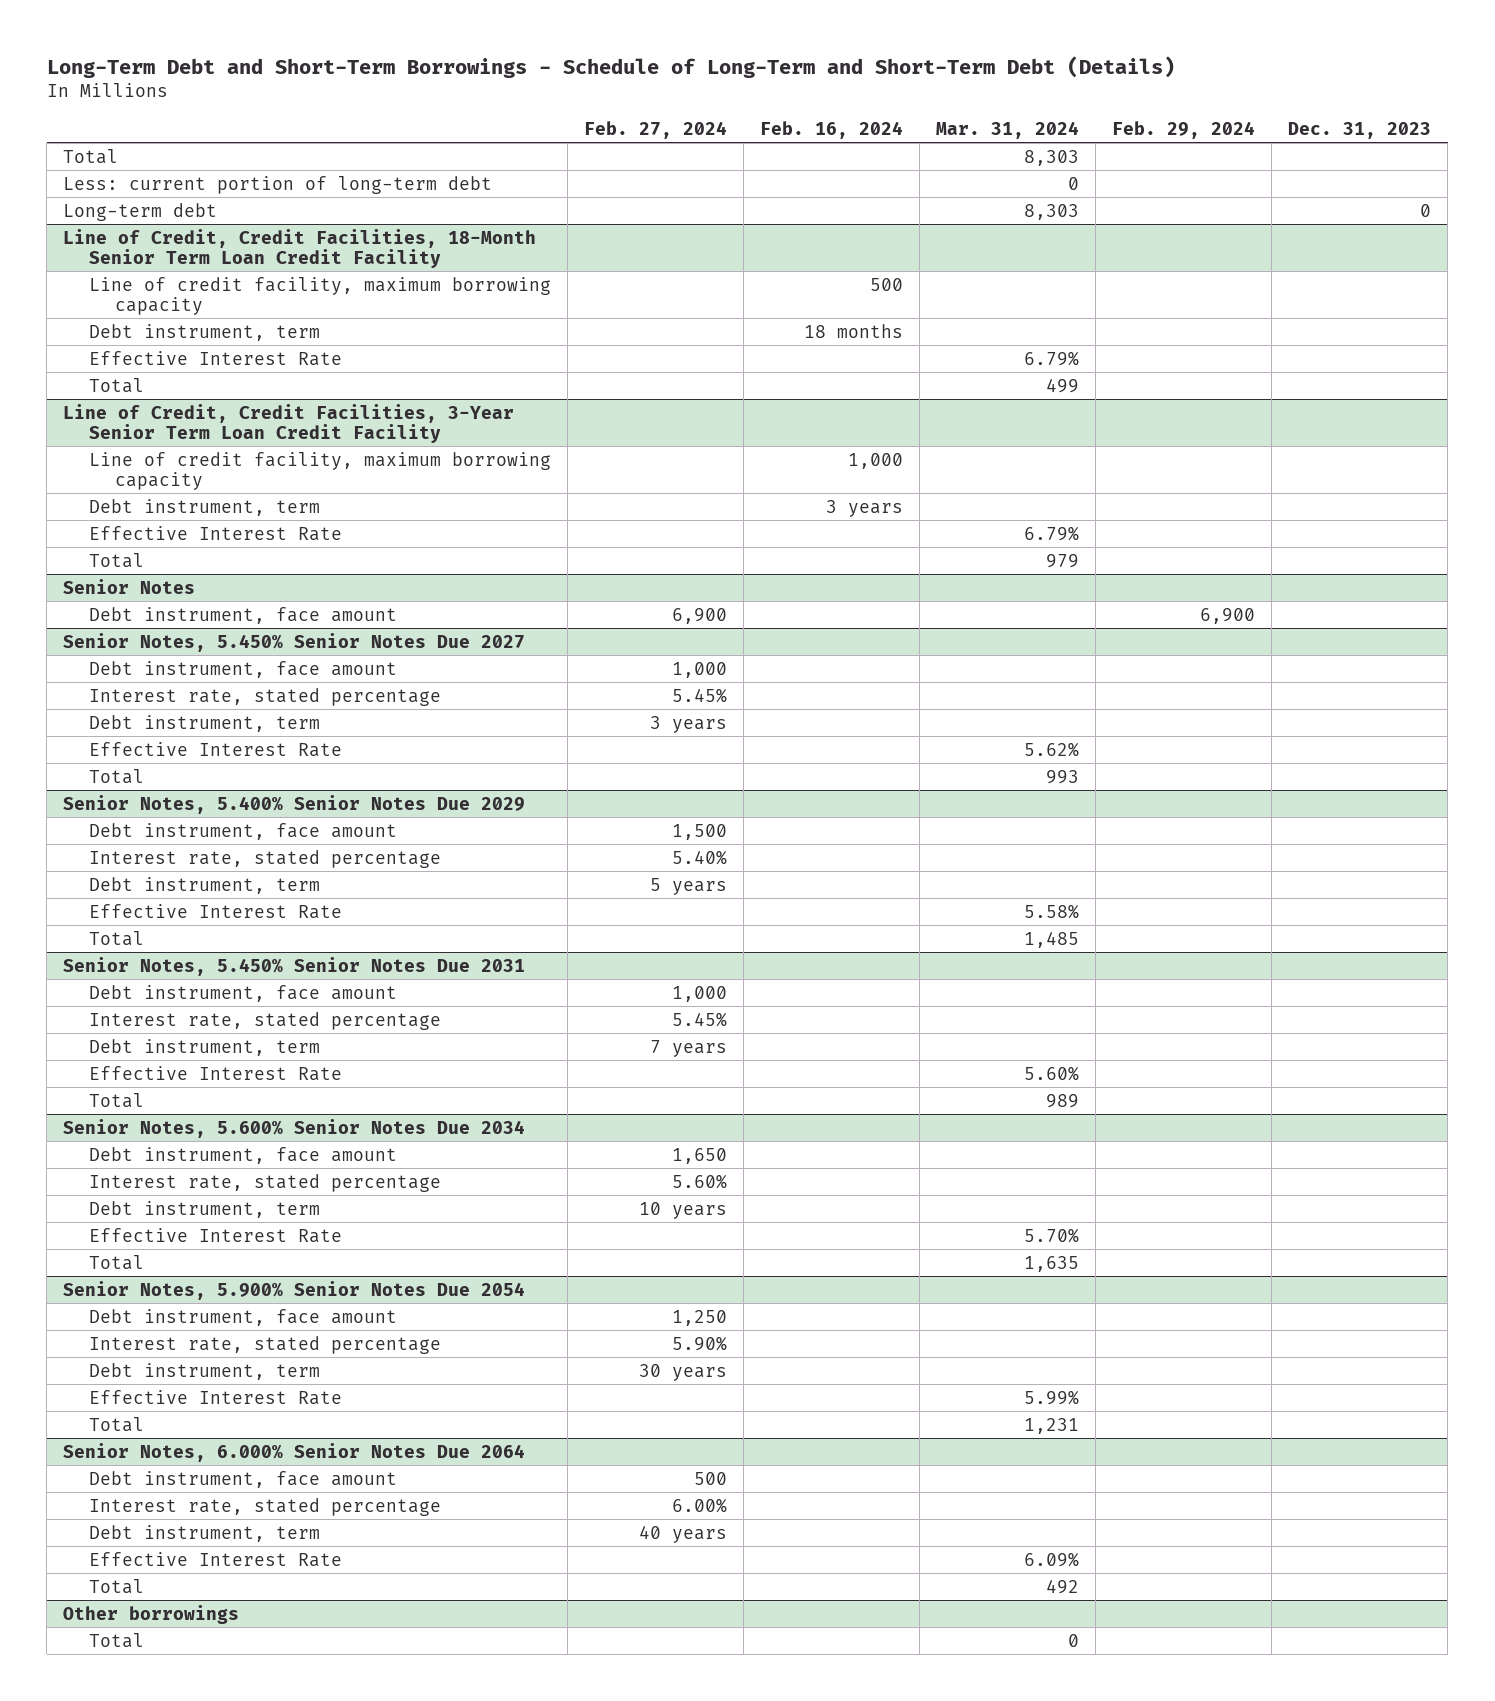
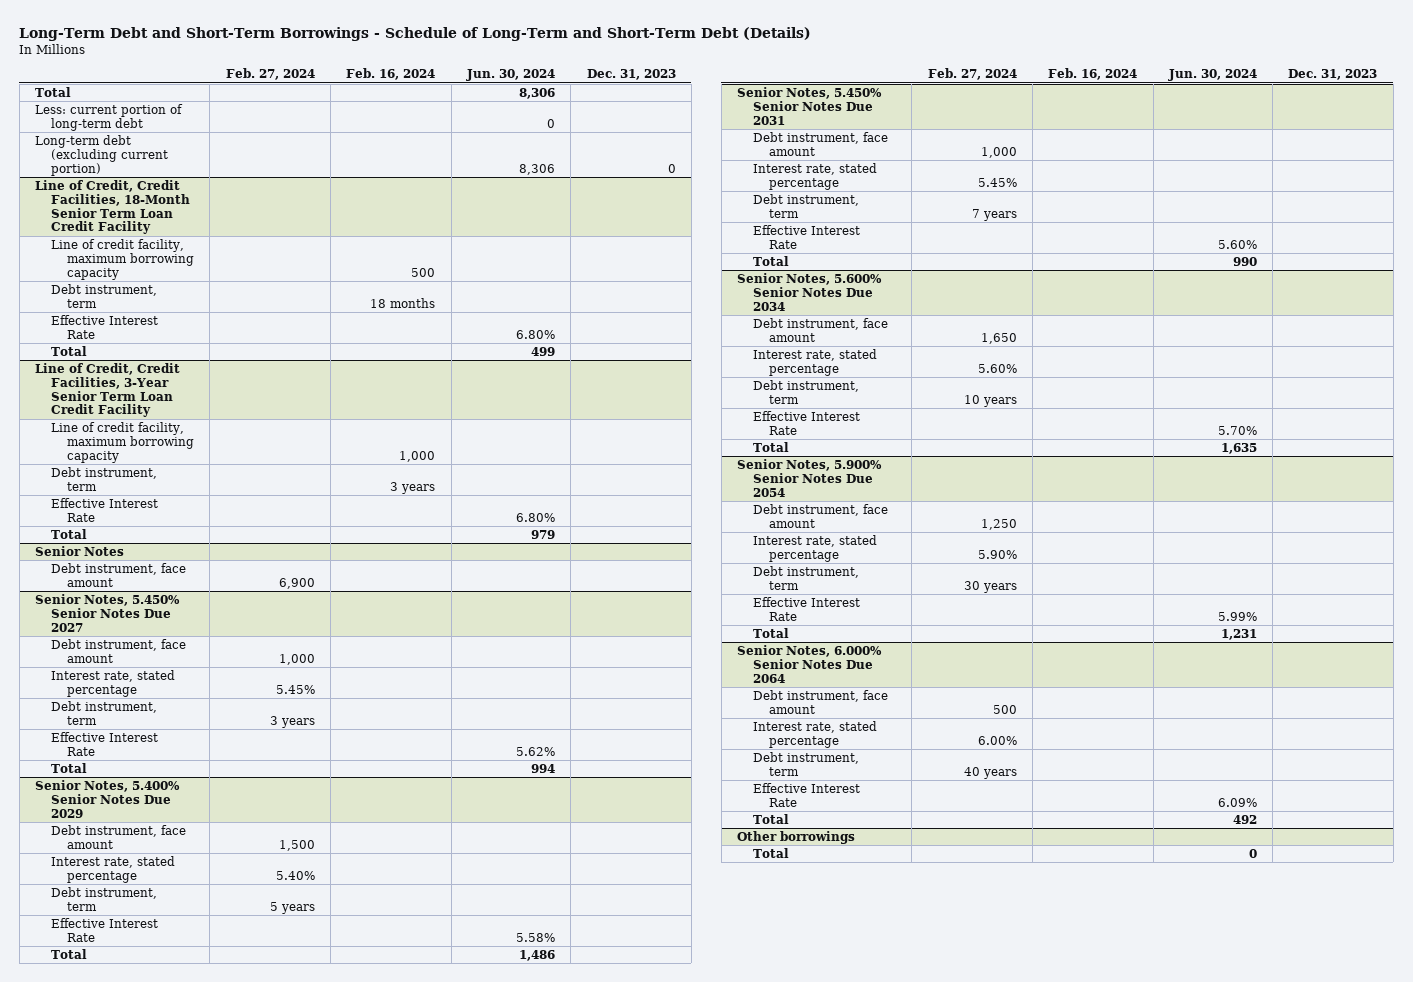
- | Feb. 27, 2024 | Feb. 16, 2024 | Mar. 31, 2024 | Feb. 29, 2024 | Dec. 31, 2023
+ | Feb. 27, 2024 | Feb. 16, 2024 | Jun. 30, 2024 | Dec. 31, 2023
- Long-term debt | | | 8,303 | | 0
+ Long-term debt (excluding current portion) | | | 8,306 | 0

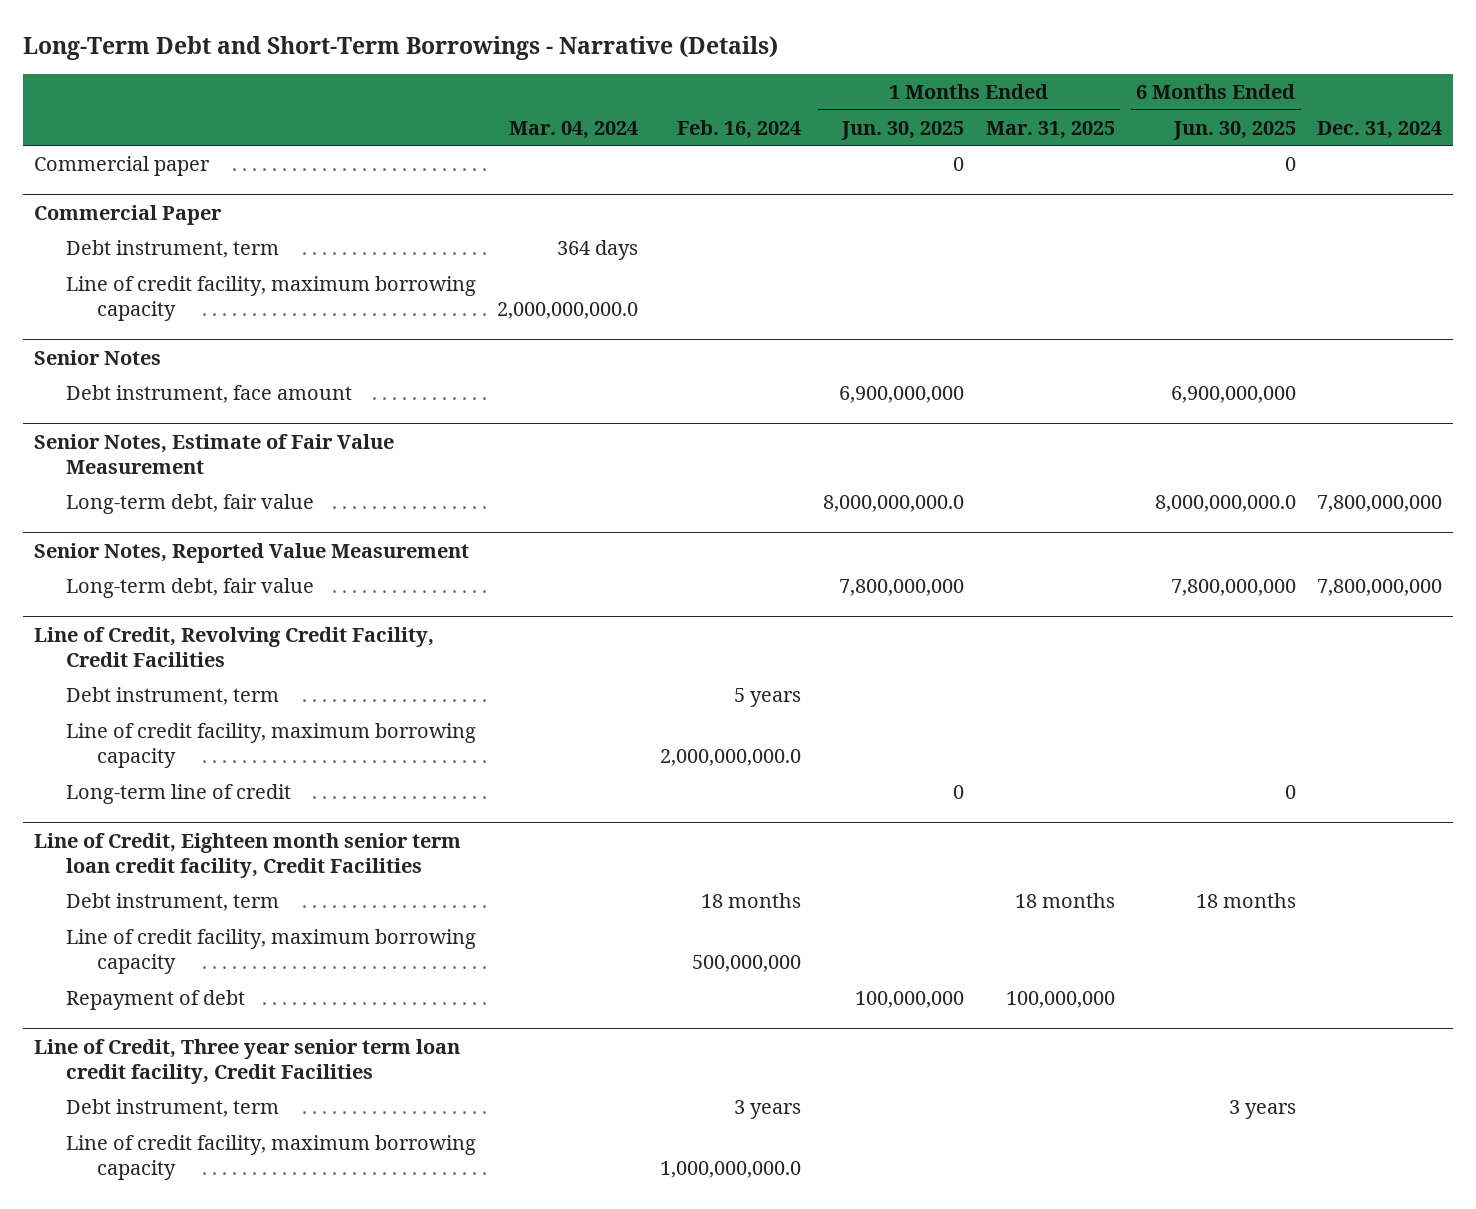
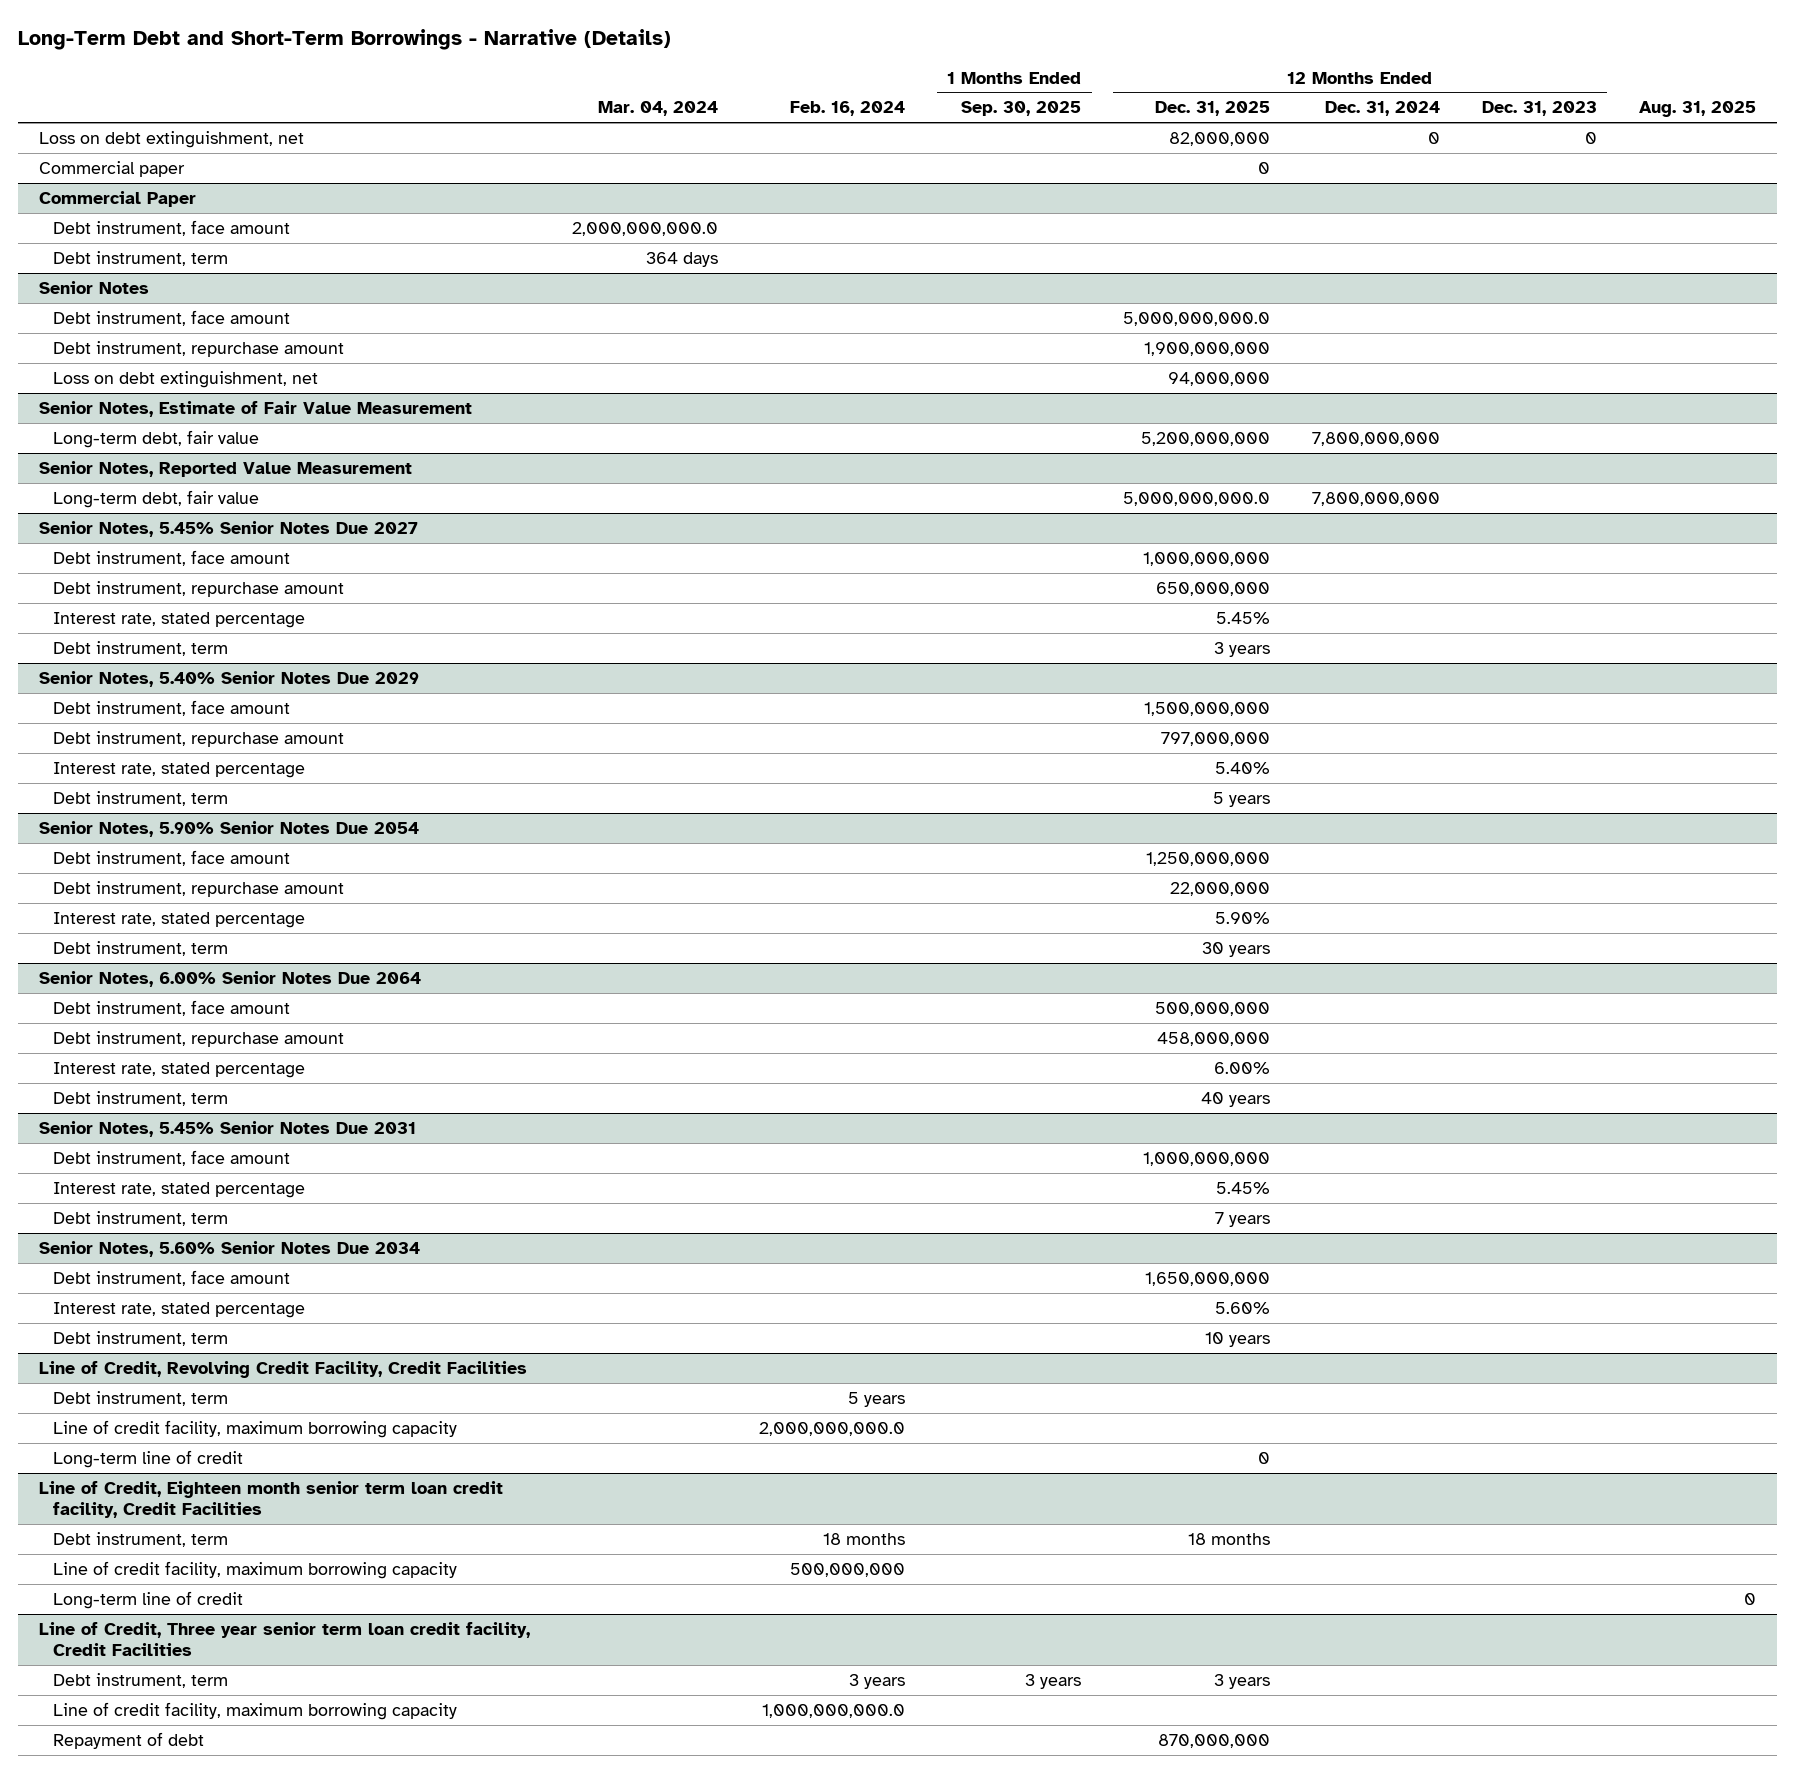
- | Mar. 04, 2024 | Feb. 16, 2024 | 1 Months Ended Jun. 30, 2025 | 1 Months Ended Mar. 31, 2025 | 6 Months Ended Jun. 30, 2025 | Dec. 31, 2024
+ | Mar. 04, 2024 | Feb. 16, 2024 | 1 Months Ended Sep. 30, 2025 | 12 Months Ended Dec. 31, 2025 | 12 Months Ended Dec. 31, 2024 | 12 Months Ended Dec. 31, 2023 | Aug. 31, 2025
+ Loss on debt extinguishment, net | | | | 82,000,000 | 0 | 0 |
@ Commercial Paper
+ Debt instrument, face amount | 2,000,000,000.0 | | | | | |
- Line of credit facility, maximum borrowing capacity | 2,000,000,000.0 | | | | |
@ Senior Notes
+ Debt instrument, repurchase amount | | | | 1,900,000,000 | | |
+ Loss on debt extinguishment, net | | | | 94,000,000 | | |
+ Senior Notes, 5.45% Senior Notes Due 2027
+ Debt instrument, face amount | | | | 1,000,000,000 | | |
+ Debt instrument, repurchase amount | | | | 650,000,000 | | |
+ Interest rate, stated percentage | | | | 5.45% | | |
+ Debt instrument, term | | | | 3 years | | |
+ Senior Notes, 5.40% Senior Notes Due 2029
+ Debt instrument, face amount | | | | 1,500,000,000 | | |
+ Debt instrument, repurchase amount | | | | 797,000,000 | | |
+ Interest rate, stated percentage | | | | 5.40% | | |
+ Debt instrument, term | | | | 5 years | | |
+ Senior Notes, 5.90% Senior Notes Due 2054
+ Debt instrument, face amount | | | | 1,250,000,000 | | |
+ Debt instrument, repurchase amount | | | | 22,000,000 | | |
+ Interest rate, stated percentage | | | | 5.90% | | |
+ Debt instrument, term | | | | 30 years | | |
+ Senior Notes, 6.00% Senior Notes Due 2064
+ Debt instrument, face amount | | | | 500,000,000 | | |
+ Debt instrument, repurchase amount | | | | 458,000,000 | | |
+ Interest rate, stated percentage | | | | 6.00% | | |
+ Debt instrument, term | | | | 40 years | | |
+ Senior Notes, 5.45% Senior Notes Due 2031
+ Debt instrument, face amount | | | | 1,000,000,000 | | |
+ Interest rate, stated percentage | | | | 5.45% | | |
+ Debt instrument, term | | | | 7 years | | |
+ Senior Notes, 5.60% Senior Notes Due 2034
+ Debt instrument, face amount | | | | 1,650,000,000 | | |
+ Interest rate, stated percentage | | | | 5.60% | | |
+ Debt instrument, term | | | | 10 years | | |
@ Line of Credit, Eighteen month senior term loan credit facility, Credit Facilities
- Repayment of debt | | | 100,000,000 | 100,000,000 | |
+ Long-term line of credit | | | | | | | 0
@ Line of Credit, Three year senior term loan credit facility, Credit Facilities
+ Repayment of debt | | | | 870,000,000 | | |

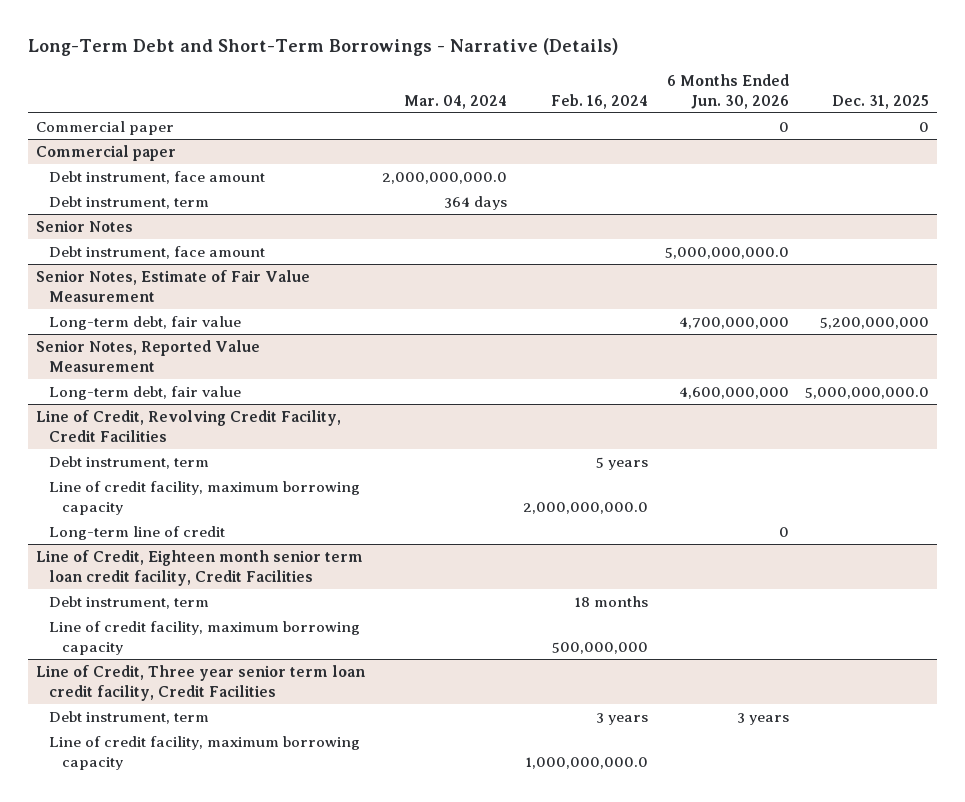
- | Mar. 04, 2024 | Feb. 16, 2024 | 1 Months Ended Sep. 30, 2025 | 12 Months Ended Dec. 31, 2025 | 12 Months Ended Dec. 31, 2024 | 12 Months Ended Dec. 31, 2023 | Aug. 31, 2025
+ | Mar. 04, 2024 | Feb. 16, 2024 | 6 Months Ended Jun. 30, 2026 | Dec. 31, 2025
- Loss on debt extinguishment, net | | | | 82,000,000 | 0 | 0 |
- Commercial Paper
+ Commercial paper
@ Senior Notes
- Debt instrument, repurchase amount | | | | 1,900,000,000 | | |
- Loss on debt extinguishment, net | | | | 94,000,000 | | |
- Senior Notes, 5.45% Senior Notes Due 2027
- Debt instrument, face amount | | | | 1,000,000,000 | | |
- Debt instrument, repurchase amount | | | | 650,000,000 | | |
- Interest rate, stated percentage | | | | 5.45% | | |
- Debt instrument, term | | | | 3 years | | |
- Senior Notes, 5.40% Senior Notes Due 2029
- Debt instrument, face amount | | | | 1,500,000,000 | | |
- Debt instrument, repurchase amount | | | | 797,000,000 | | |
- Interest rate, stated percentage | | | | 5.40% | | |
- Debt instrument, term | | | | 5 years | | |
- Senior Notes, 5.90% Senior Notes Due 2054
- Debt instrument, face amount | | | | 1,250,000,000 | | |
- Debt instrument, repurchase amount | | | | 22,000,000 | | |
- Interest rate, stated percentage | | | | 5.90% | | |
- Debt instrument, term | | | | 30 years | | |
- Senior Notes, 6.00% Senior Notes Due 2064
- Debt instrument, face amount | | | | 500,000,000 | | |
- Debt instrument, repurchase amount | | | | 458,000,000 | | |
- Interest rate, stated percentage | | | | 6.00% | | |
- Debt instrument, term | | | | 40 years | | |
- Senior Notes, 5.45% Senior Notes Due 2031
- Debt instrument, face amount | | | | 1,000,000,000 | | |
- Interest rate, stated percentage | | | | 5.45% | | |
- Debt instrument, term | | | | 7 years | | |
- Senior Notes, 5.60% Senior Notes Due 2034
- Debt instrument, face amount | | | | 1,650,000,000 | | |
- Interest rate, stated percentage | | | | 5.60% | | |
- Debt instrument, term | | | | 10 years | | |
@ Line of Credit, Eighteen month senior term loan credit facility, Credit Facilities
- Long-term line of credit | | | | | | | 0
@ Line of Credit, Three year senior term loan credit facility, Credit Facilities
- Repayment of debt | | | | 870,000,000 | | |

